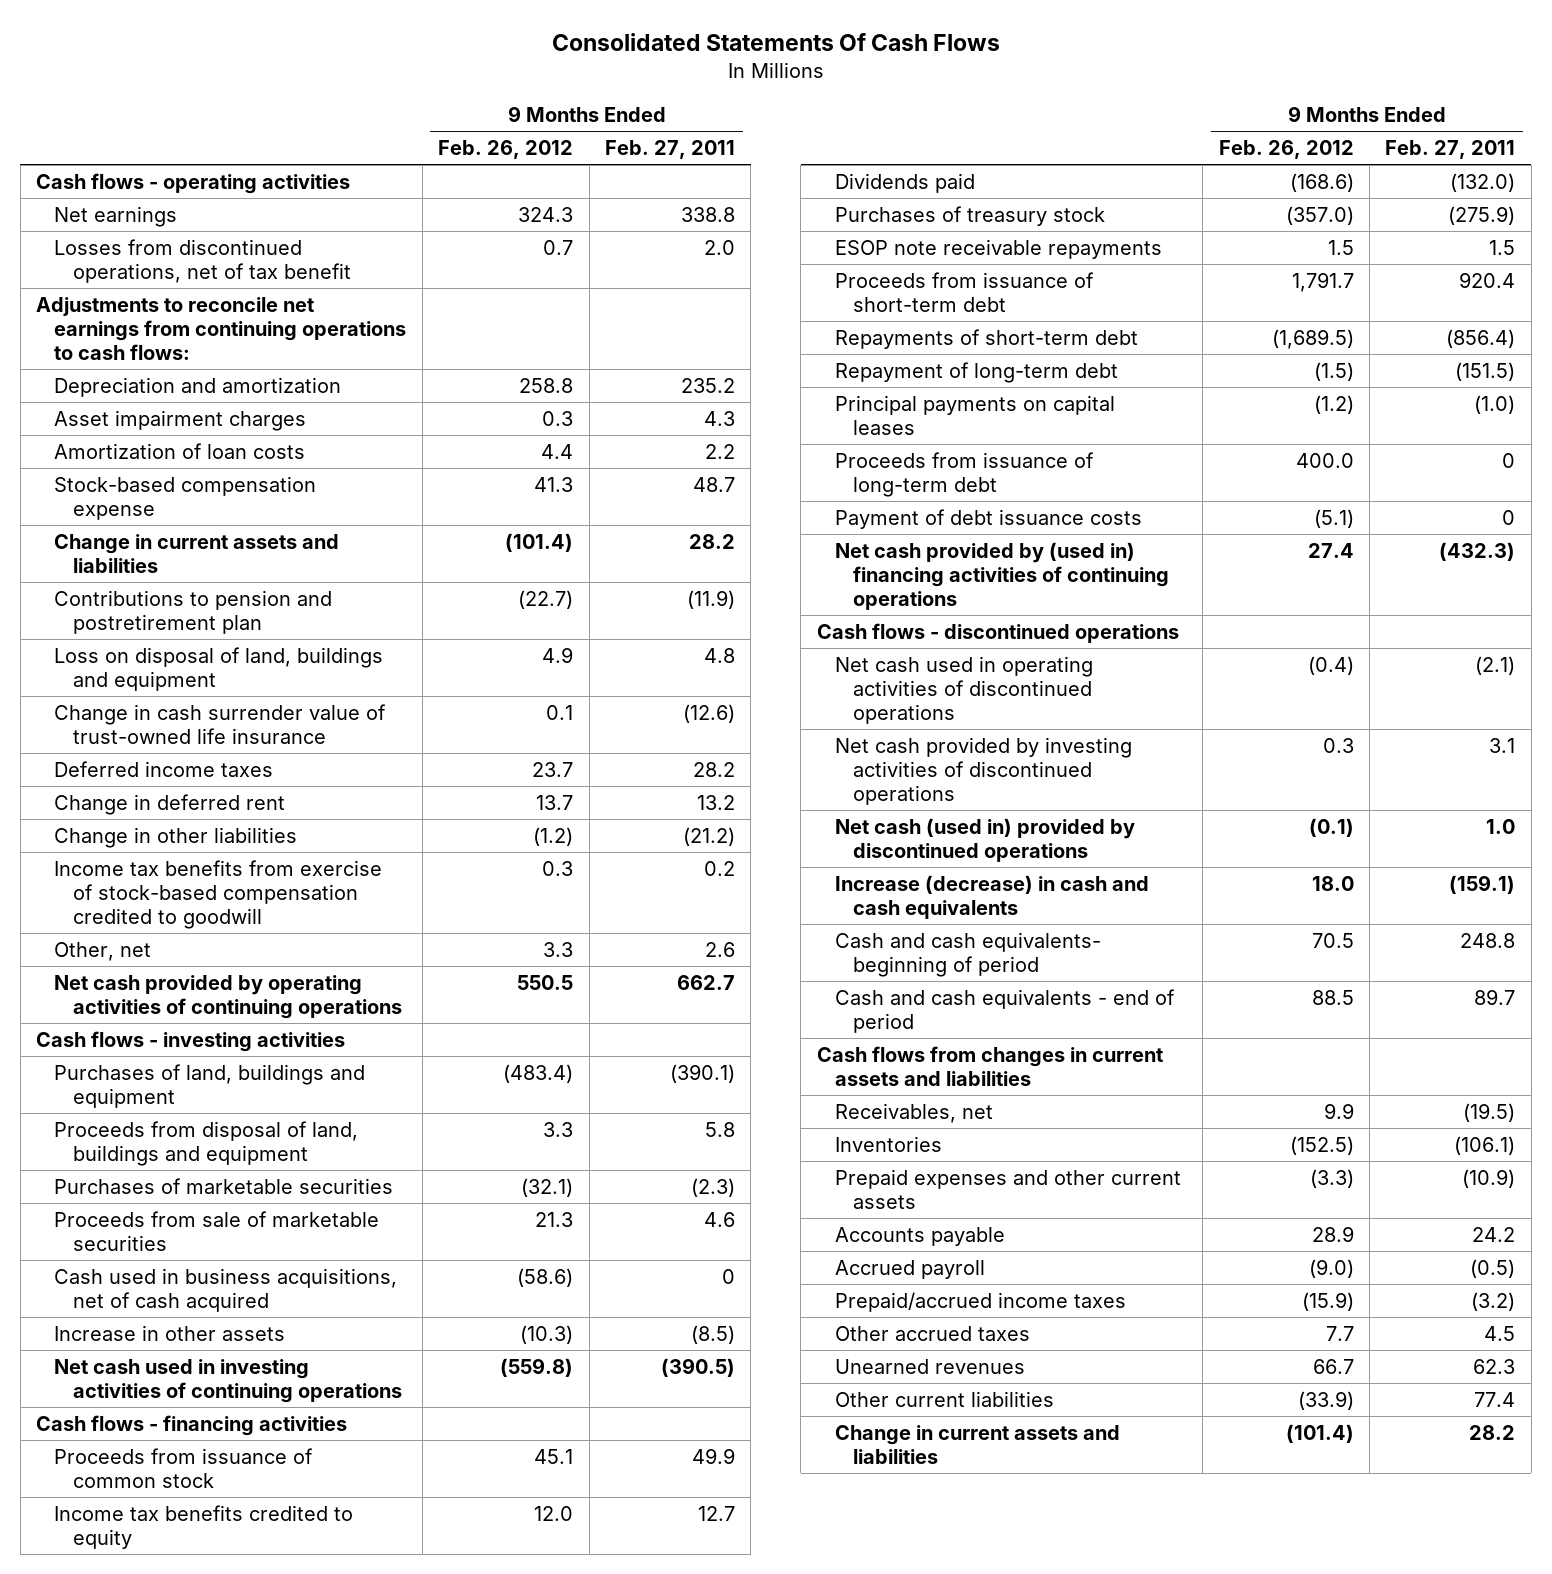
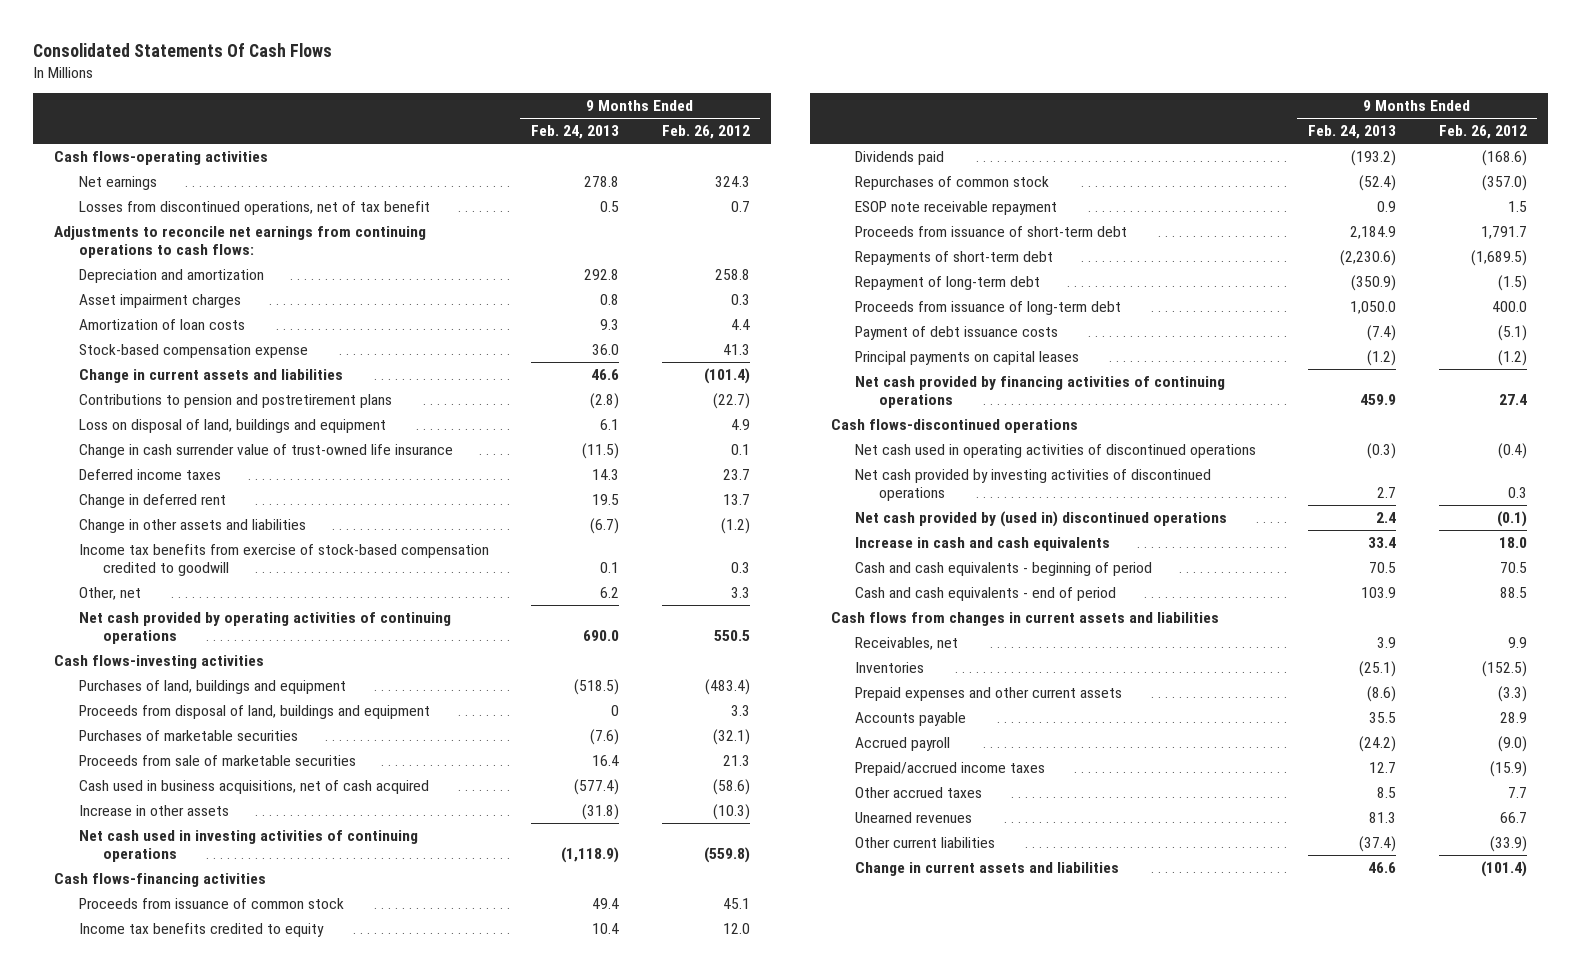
- | 9 Months Ended Feb. 26, 2012 | 9 Months Ended Feb. 27, 2011
+ | 9 Months Ended Feb. 24, 2013 | 9 Months Ended Feb. 26, 2012
- Cash flows - operating activities
+ Cash flows-operating activities
- Contributions to pension and postretirement plan | (22.7) | (11.9)
+ Contributions to pension and postretirement plans | (2.8) | (22.7)
- Change in other liabilities | (1.2) | (21.2)
+ Change in other assets and liabilities | (6.7) | (1.2)
- Cash flows - investing activities
+ Cash flows-investing activities
- Cash flows - financing activities
+ Cash flows-financing activities
- Purchases of treasury stock | (357.0) | (275.9)
- ESOP note receivable repayments | 1.5 | 1.5
+ Repurchases of common stock | (52.4) | (357.0)
+ ESOP note receivable repayment | 0.9 | 1.5
- Net cash provided by (used in) financing activities of continuing operations | 27.4 | (432.3)
- Cash flows - discontinued operations
moved down: Principal payments on capital leases | (1.2) | (1.2)
+ Net cash provided by financing activities of continuing operations | 459.9 | 27.4
+ Cash flows-discontinued operations
- Net cash (used in) provided by discontinued operations | (0.1) | 1.0
- Increase (decrease) in cash and cash equivalents | 18.0 | (159.1)
- Cash and cash equivalents- beginning of period | 70.5 | 248.8
+ Net cash provided by (used in) discontinued operations | 2.4 | (0.1)
+ Increase in cash and cash equivalents | 33.4 | 18.0
+ Cash and cash equivalents - beginning of period | 70.5 | 70.5

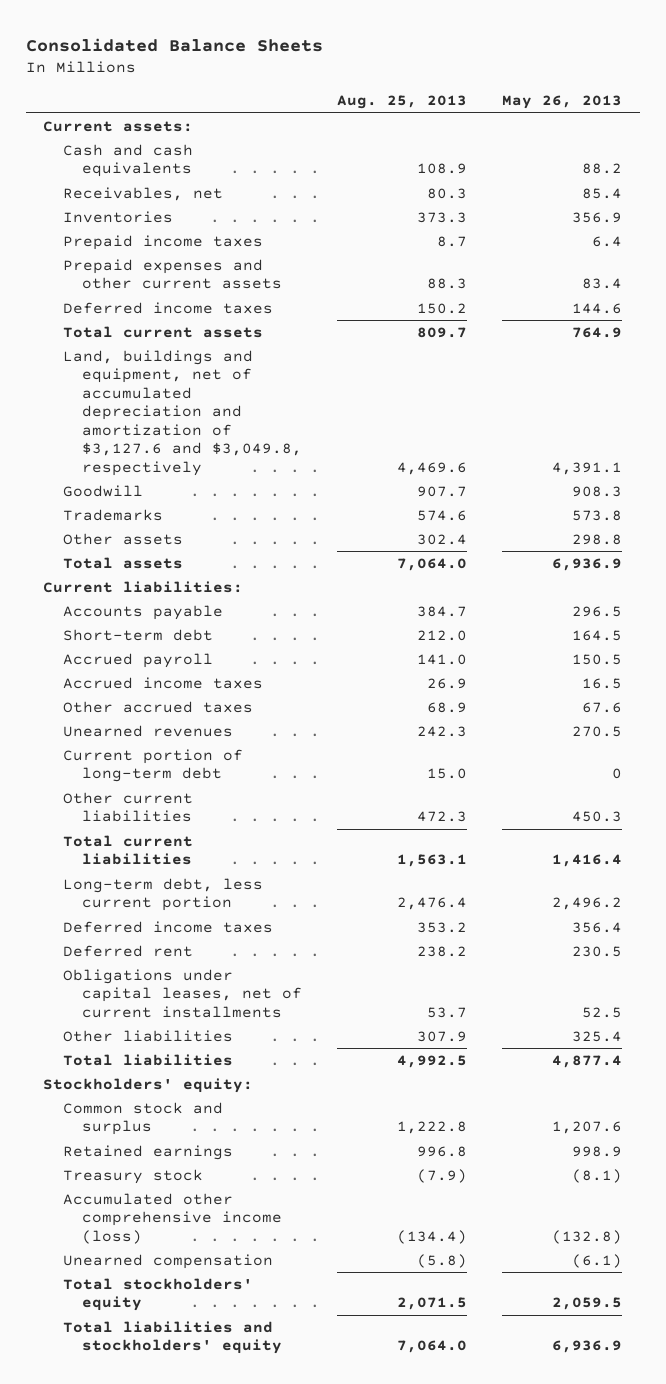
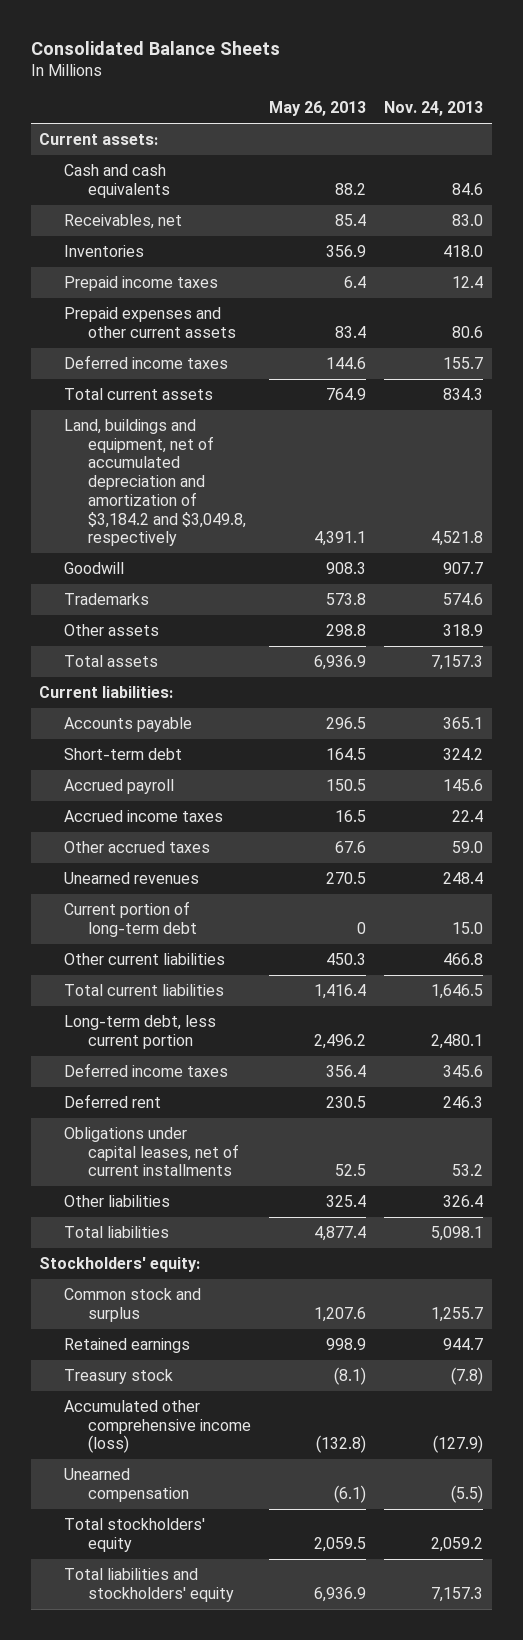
- | Aug. 25, 2013 | May 26, 2013
+ | May 26, 2013 | Nov. 24, 2013
- Land, buildings and equipment, net of accumulated depreciation and amortization of $3,127.6 and $3,049.8, respectively | 4,469.6 | 4,391.1
+ Land, buildings and equipment, net of accumulated depreciation and amortization of $3,184.2 and $3,049.8, respectively | 4,391.1 | 4,521.8

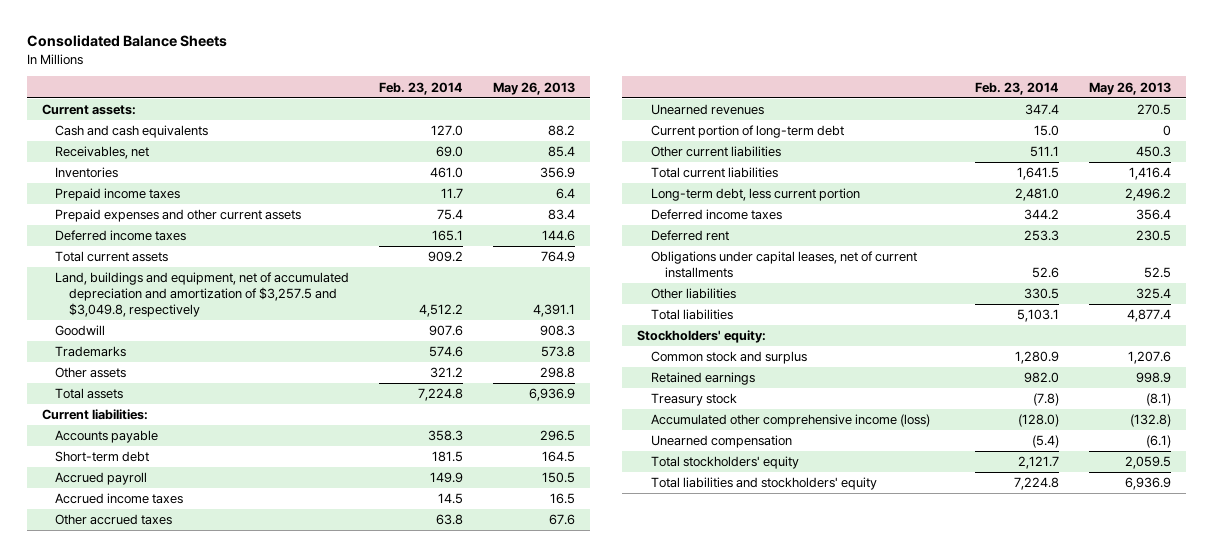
- | May 26, 2013 | Nov. 24, 2013
+ | Feb. 23, 2014 | May 26, 2013
- Land, buildings and equipment, net of accumulated depreciation and amortization of $3,184.2 and $3,049.8, respectively | 4,391.1 | 4,521.8
+ Land, buildings and equipment, net of accumulated depreciation and amortization of $3,257.5 and $3,049.8, respectively | 4,512.2 | 4,391.1

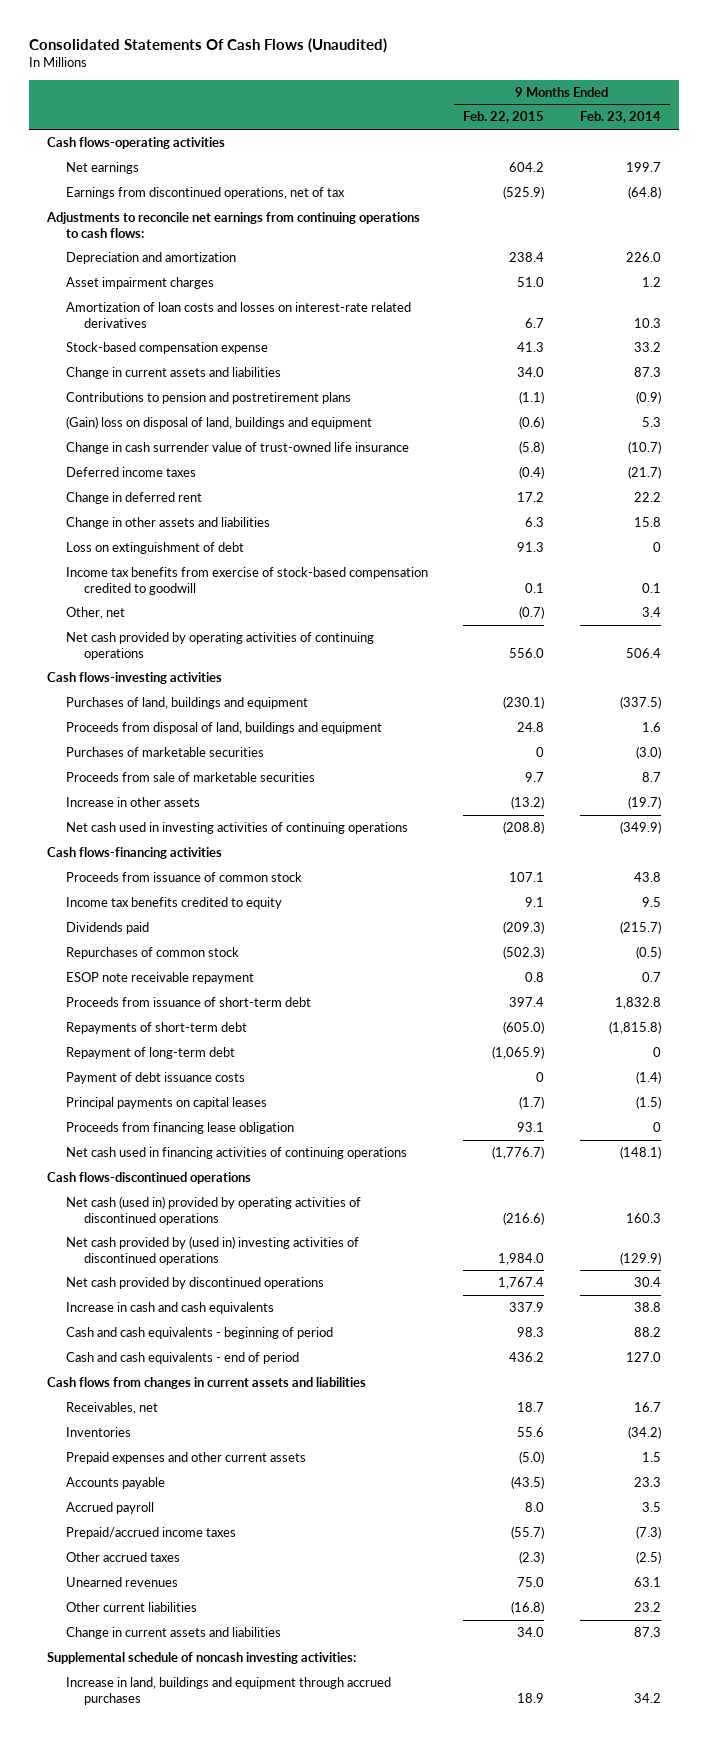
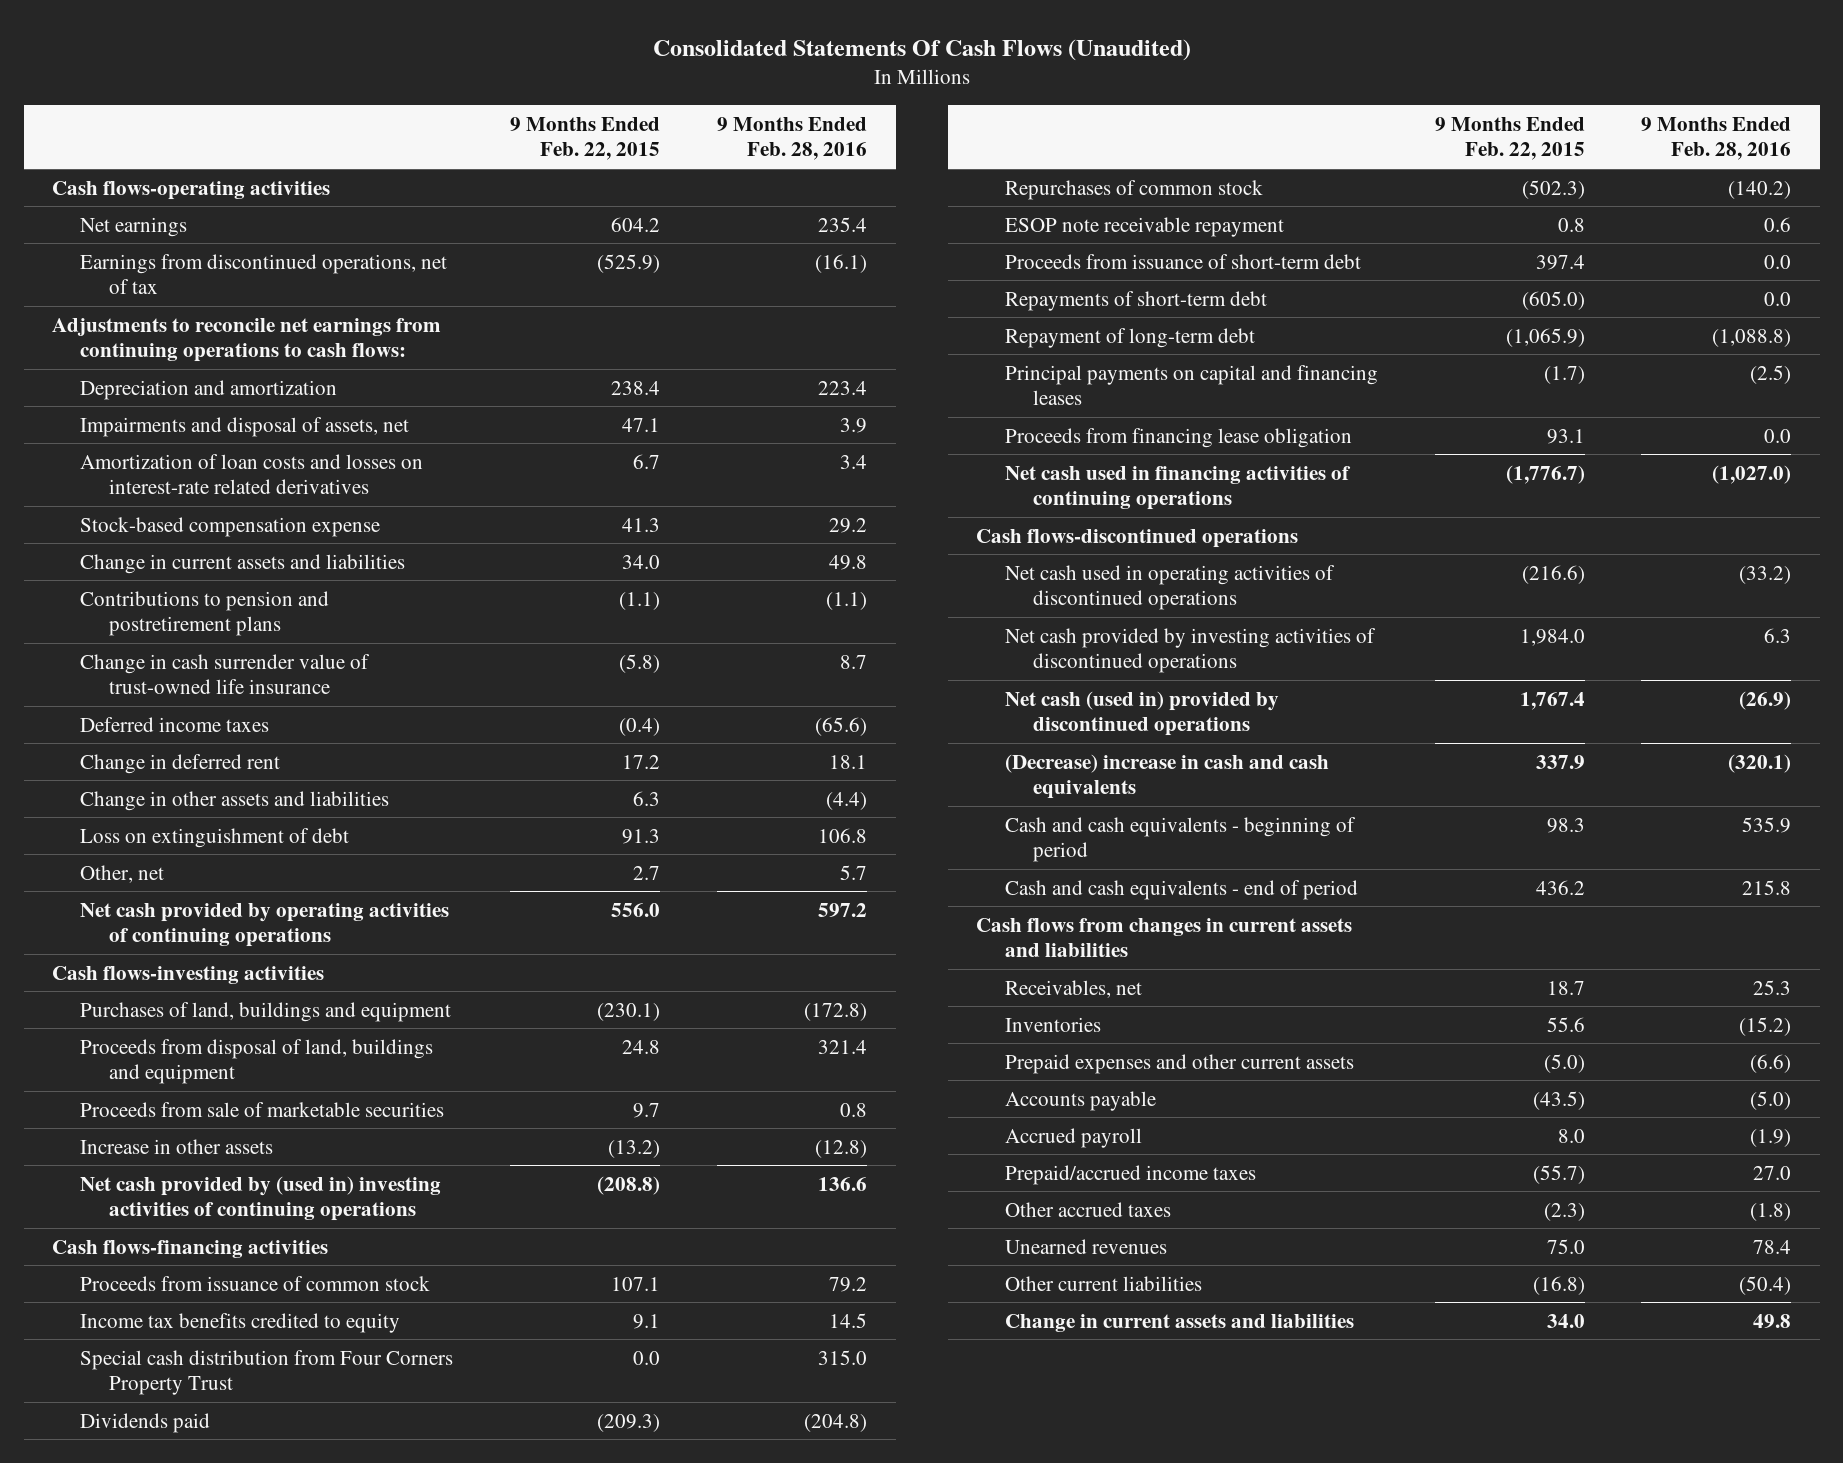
- | 9 Months Ended Feb. 22, 2015 | 9 Months Ended Feb. 23, 2014
+ | 9 Months Ended Feb. 22, 2015 | 9 Months Ended Feb. 28, 2016
- Asset impairment charges | 51.0 | 1.2
+ Impairments and disposal of assets, net | 47.1 | 3.9
- (Gain) loss on disposal of land, buildings and equipment | (0.6) | 5.3
- Income tax benefits from exercise of stock-based compensation credited to goodwill | 0.1 | 0.1
- Other, net | (0.7) | 3.4
+ Other, net | 2.7 | 5.7
- Purchases of marketable securities | 0 | (3.0)
- Net cash used in investing activities of continuing operations | (208.8) | (349.9)
+ Net cash provided by (used in) investing activities of continuing operations | (208.8) | 136.6
+ Special cash distribution from Four Corners Property Trust | 0.0 | 315.0
- Payment of debt issuance costs | 0 | (1.4)
- Principal payments on capital leases | (1.7) | (1.5)
+ Principal payments on capital and financing leases | (1.7) | (2.5)
- Net cash (used in) provided by operating activities of discontinued operations | (216.6) | 160.3
- Net cash provided by (used in) investing activities of discontinued operations | 1,984.0 | (129.9)
- Net cash provided by discontinued operations | 1,767.4 | 30.4
- Increase in cash and cash equivalents | 337.9 | 38.8
+ Net cash used in operating activities of discontinued operations | (216.6) | (33.2)
+ Net cash provided by investing activities of discontinued operations | 1,984.0 | 6.3
+ Net cash (used in) provided by discontinued operations | 1,767.4 | (26.9)
+ (Decrease) increase in cash and cash equivalents | 337.9 | (320.1)
- Supplemental schedule of noncash investing activities:
- Increase in land, buildings and equipment through accrued purchases | 18.9 | 34.2

